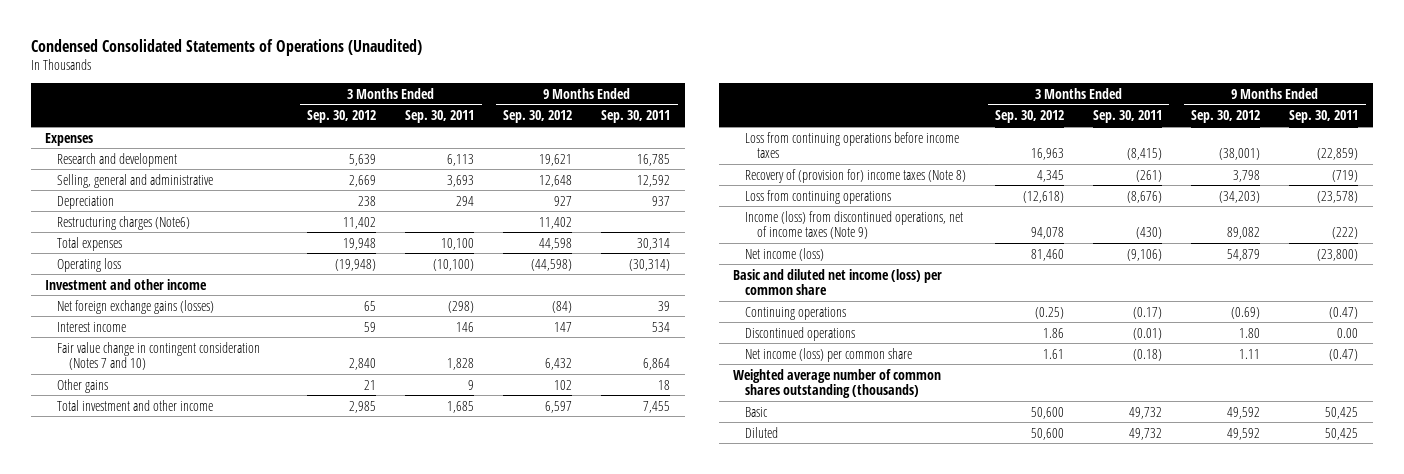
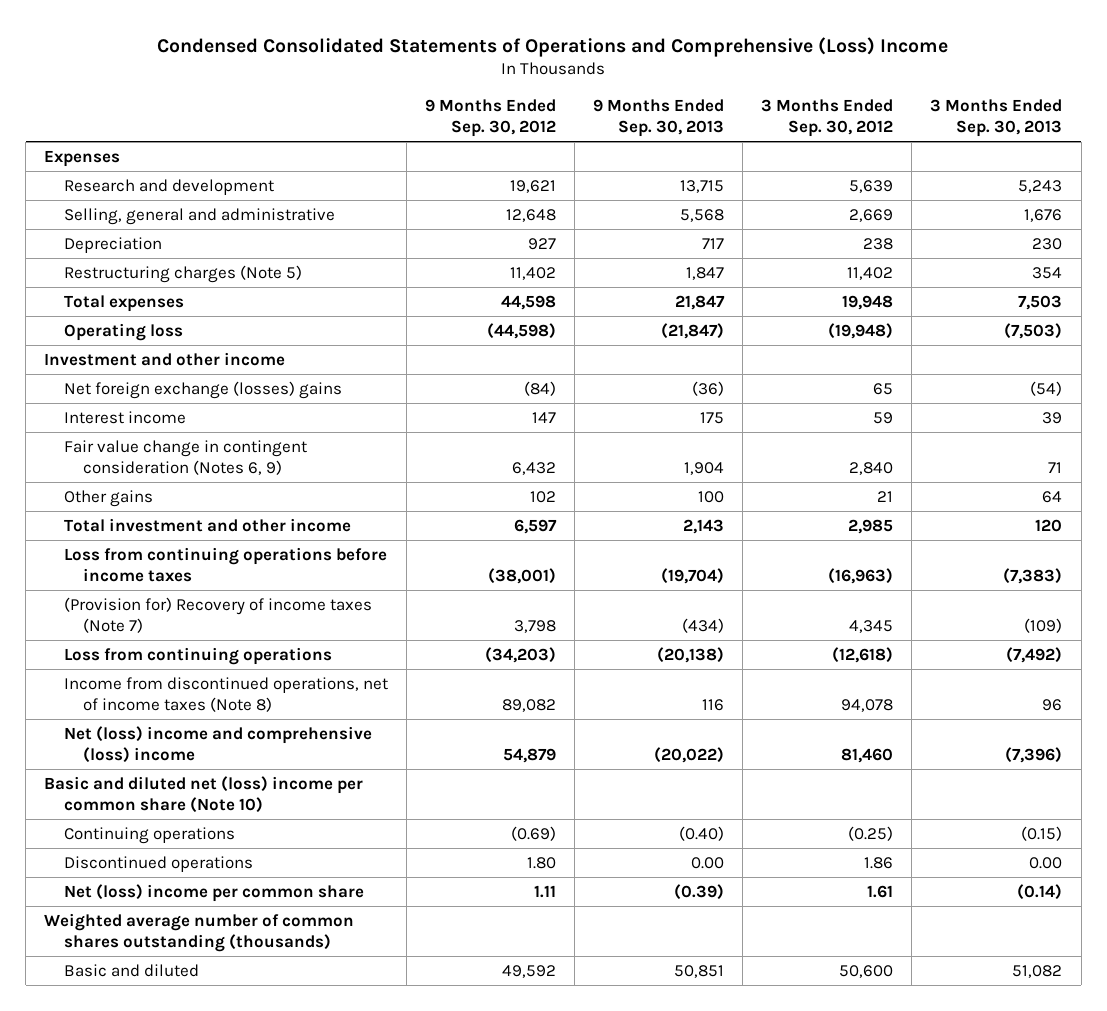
- Condensed Consolidated Statements of Operations (Unaudited)
+ Condensed Consolidated Statements of Operations and Comprehensive (Loss) Income
- | 3 Months Ended Sep. 30, 2012 | 3 Months Ended Sep. 30, 2011 | 9 Months Ended Sep. 30, 2012 | 9 Months Ended Sep. 30, 2011
+ | 9 Months Ended Sep. 30, 2012 | 9 Months Ended Sep. 30, 2013 | 3 Months Ended Sep. 30, 2012 | 3 Months Ended Sep. 30, 2013
- Restructuring charges (Note6) | 11,402 | | 11,402 |
+ Restructuring charges (Note 5) | 11,402 | 1,847 | 11,402 | 354
- Net foreign exchange gains (losses) | 65 | (298) | (84) | 39
+ Net foreign exchange (losses) gains | (84) | (36) | 65 | (54)
- Fair value change in contingent consideration (Notes 7 and 10) | 2,840 | 1,828 | 6,432 | 6,864
+ Fair value change in contingent consideration (Notes 6, 9) | 6,432 | 1,904 | 2,840 | 71
- Loss from continuing operations before income taxes | 16,963 | (8,415) | (38,001) | (22,859)
- Recovery of (provision for) income taxes (Note 8) | 4,345 | (261) | 3,798 | (719)
+ Loss from continuing operations before income taxes | (38,001) | (19,704) | (16,963) | (7,383)
+ (Provision for) Recovery of income taxes (Note 7) | 3,798 | (434) | 4,345 | (109)
- Income (loss) from discontinued operations, net of income taxes (Note 9) | 94,078 | (430) | 89,082 | (222)
- Net income (loss) | 81,460 | (9,106) | 54,879 | (23,800)
- Basic and diluted net income (loss) per common share
+ Income from discontinued operations, net of income taxes (Note 8) | 89,082 | 116 | 94,078 | 96
+ Net (loss) income and comprehensive (loss) income | 54,879 | (20,022) | 81,460 | (7,396)
+ Basic and diluted net (loss) income per common share (Note 10)
- Net income (loss) per common share | 1.61 | (0.18) | 1.11 | (0.47)
+ Net (loss) income per common share | 1.11 | (0.39) | 1.61 | (0.14)
- Basic | 50,600 | 49,732 | 49,592 | 50,425
- Diluted | 50,600 | 49,732 | 49,592 | 50,425
+ Basic and diluted | 49,592 | 50,851 | 50,600 | 51,082

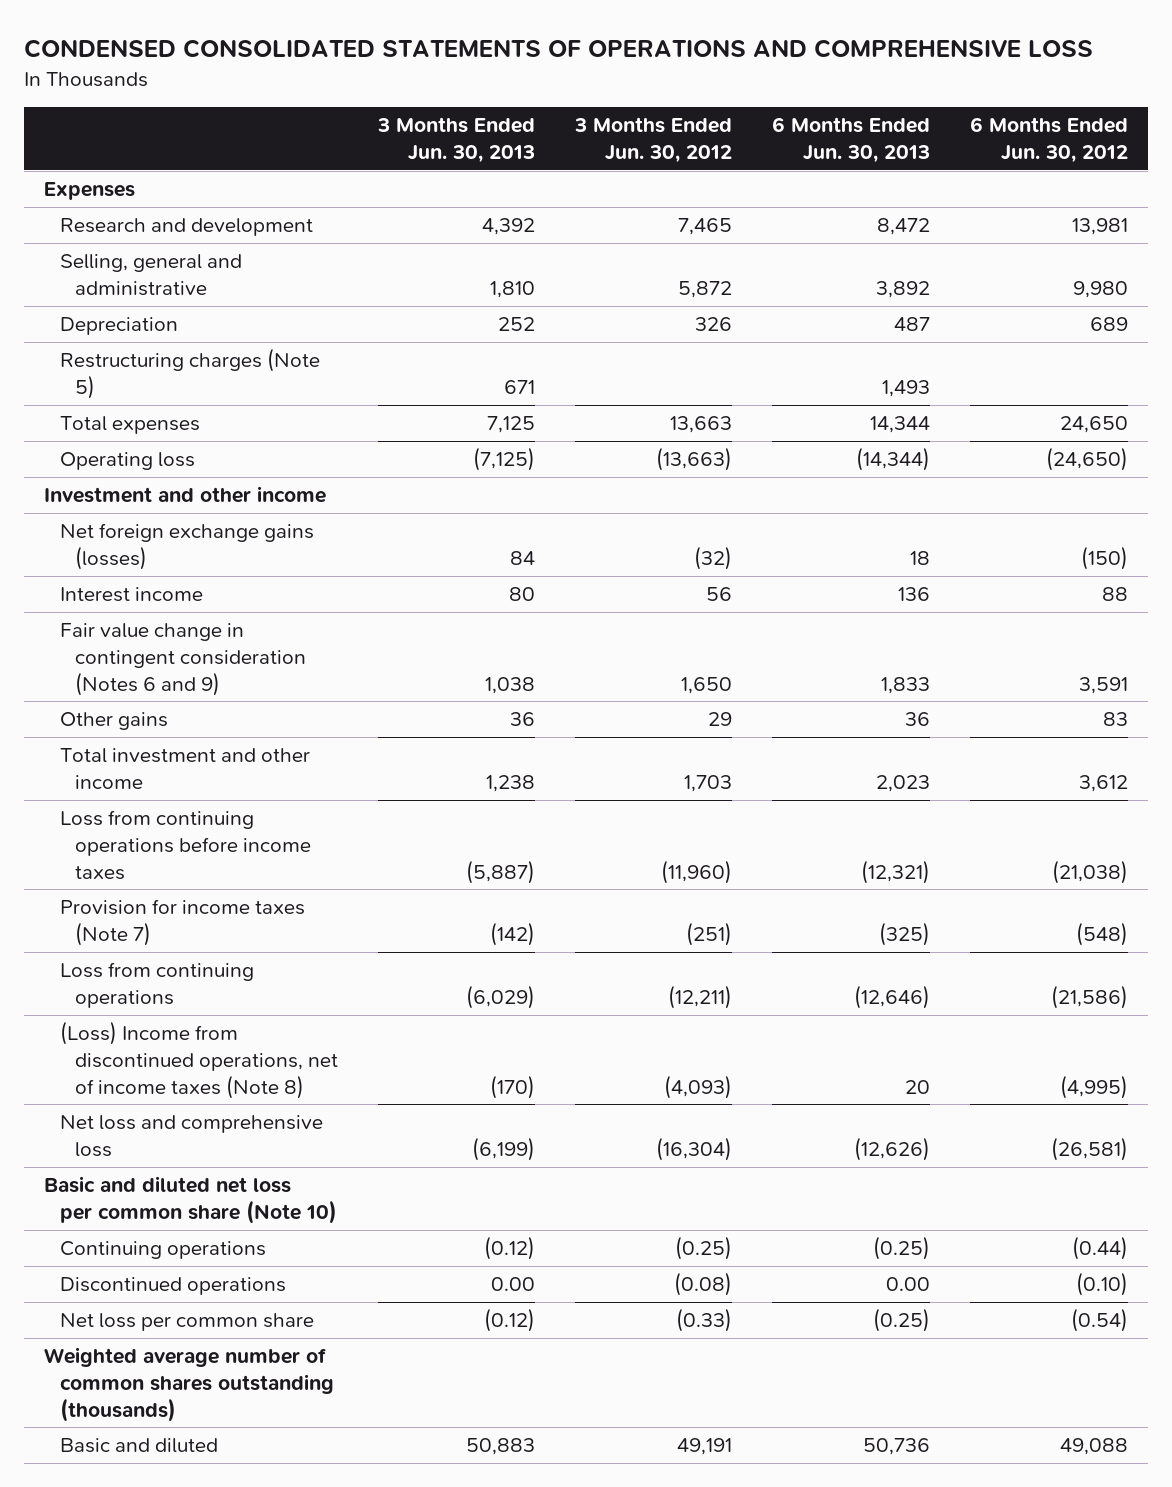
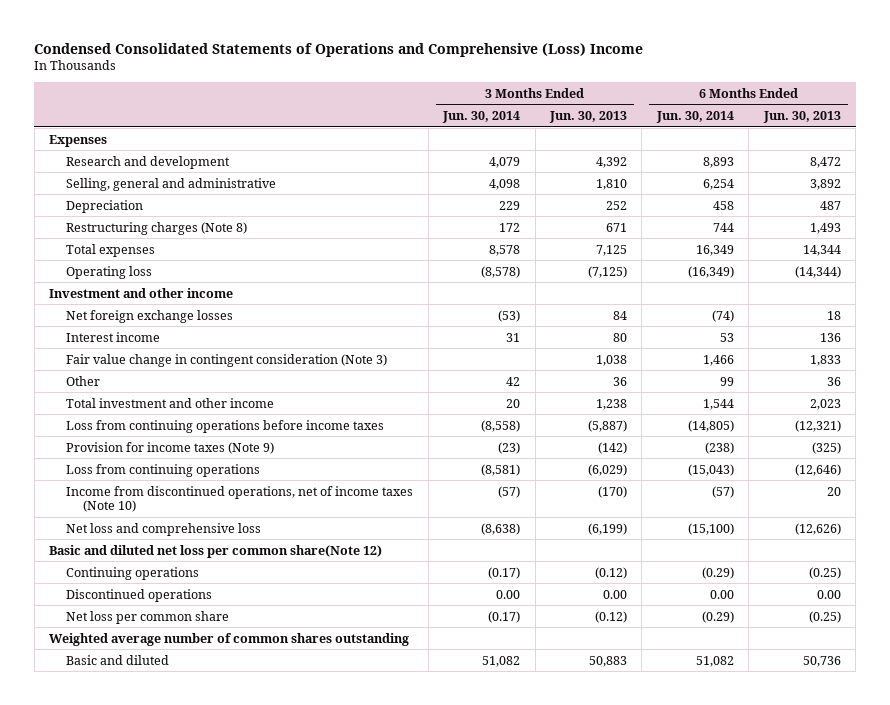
- CONDENSED CONSOLIDATED STATEMENTS OF OPERATIONS AND COMPREHENSIVE LOSS
+ Condensed Consolidated Statements of Operations and Comprehensive (Loss) Income
- | 3 Months Ended Jun. 30, 2013 | 3 Months Ended Jun. 30, 2012 | 6 Months Ended Jun. 30, 2013 | 6 Months Ended Jun. 30, 2012
+ | 3 Months Ended Jun. 30, 2014 | 3 Months Ended Jun. 30, 2013 | 6 Months Ended Jun. 30, 2014 | 6 Months Ended Jun. 30, 2013
- Restructuring charges (Note 5) | 671 | | 1,493 |
+ Restructuring charges (Note 8) | 172 | 671 | 744 | 1,493
- Net foreign exchange gains (losses) | 84 | (32) | 18 | (150)
+ Net foreign exchange losses | (53) | 84 | (74) | 18
- Fair value change in contingent consideration (Notes 6 and 9) | 1,038 | 1,650 | 1,833 | 3,591
- Other gains | 36 | 29 | 36 | 83
+ Fair value change in contingent consideration (Note 3) | | 1,038 | 1,466 | 1,833
+ Other | 42 | 36 | 99 | 36
- Provision for income taxes (Note 7) | (142) | (251) | (325) | (548)
+ Provision for income taxes (Note 9) | (23) | (142) | (238) | (325)
- (Loss) Income from discontinued operations, net of income taxes (Note 8) | (170) | (4,093) | 20 | (4,995)
+ Income from discontinued operations, net of income taxes (Note 10) | (57) | (170) | (57) | 20
- Basic and diluted net loss per common share (Note 10)
+ Basic and diluted net loss per common share(Note 12)
- Weighted average number of common shares outstanding (thousands)
+ Weighted average number of common shares outstanding

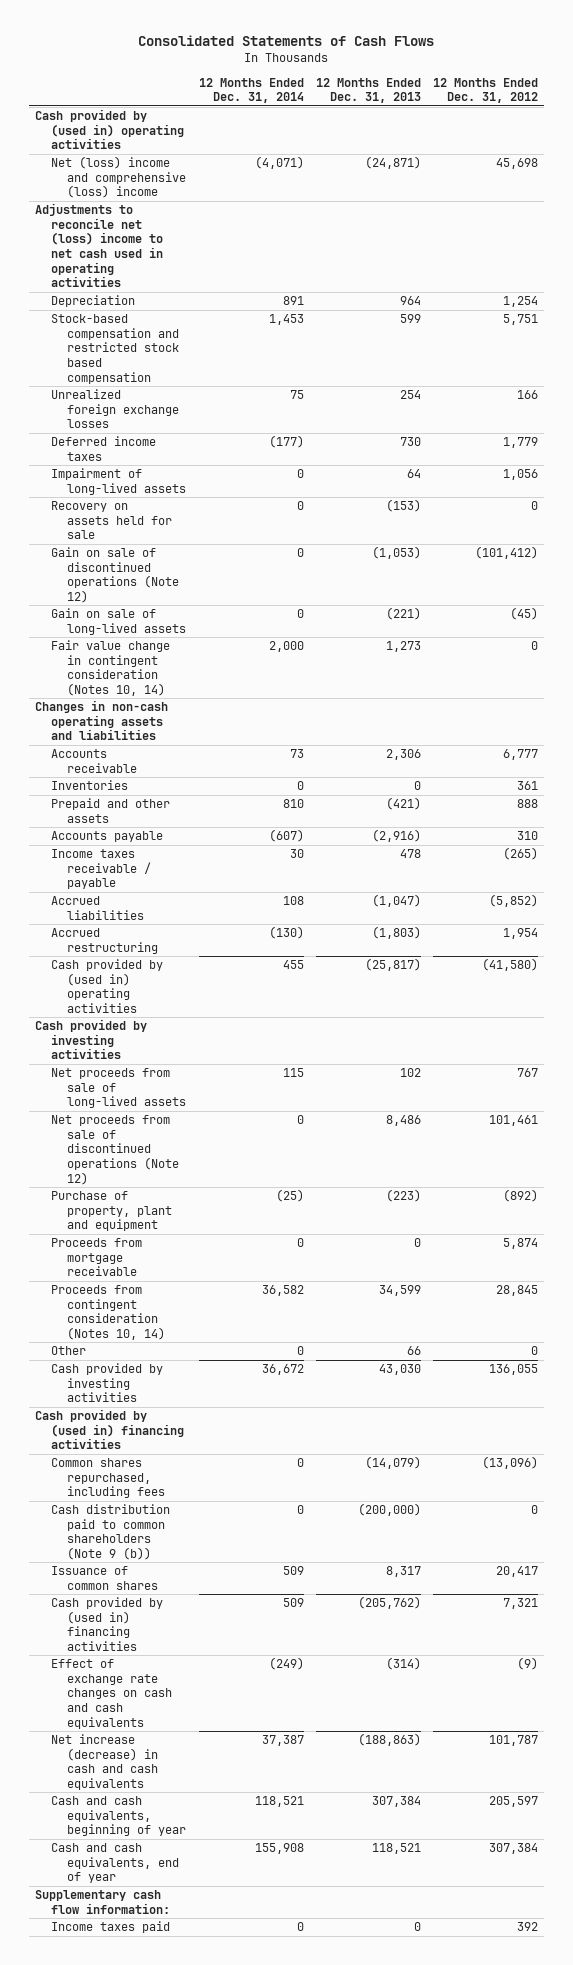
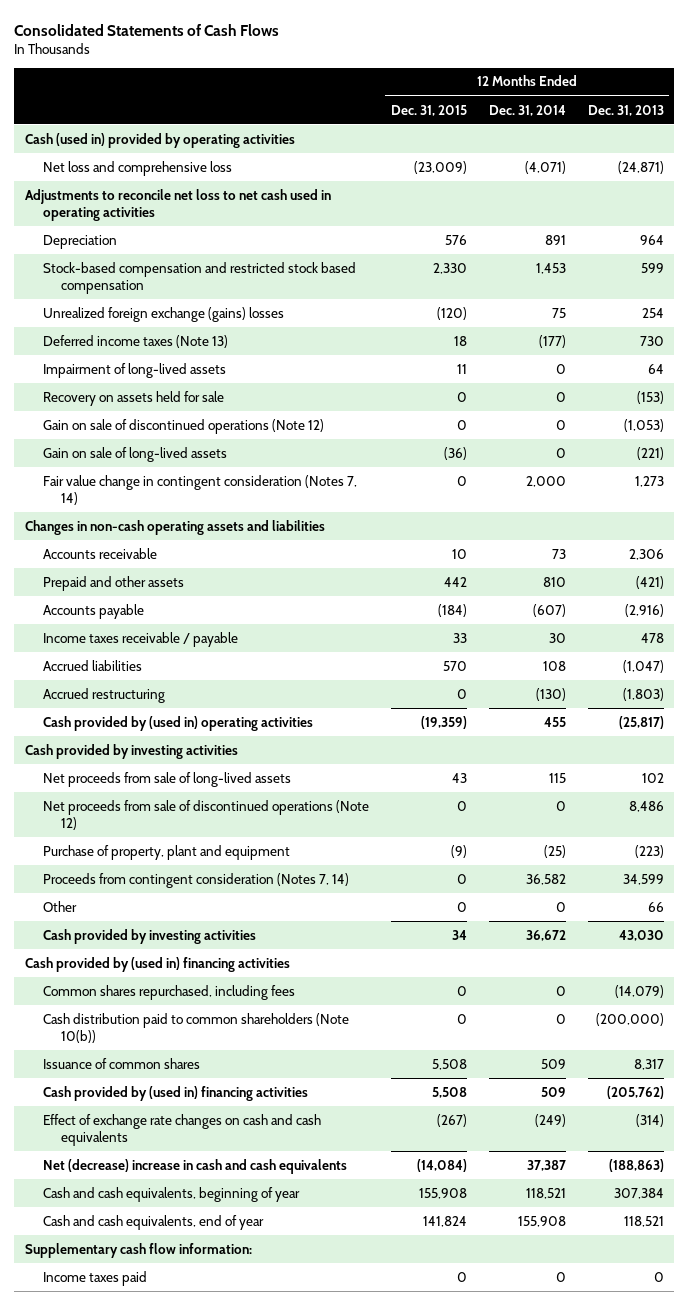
- | 12 Months Ended Dec. 31, 2014 | 12 Months Ended Dec. 31, 2013 | 12 Months Ended Dec. 31, 2012
+ | 12 Months Ended Dec. 31, 2015 | 12 Months Ended Dec. 31, 2014 | 12 Months Ended Dec. 31, 2013
- Cash provided by (used in) operating activities
- Net (loss) income and comprehensive (loss) income | (4,071) | (24,871) | 45,698
- Adjustments to reconcile net (loss) income to net cash used in operating activities
+ Cash (used in) provided by operating activities
+ Net loss and comprehensive loss | (23,009) | (4,071) | (24,871)
+ Adjustments to reconcile net loss to net cash used in operating activities
- Unrealized foreign exchange losses | 75 | 254 | 166
- Deferred income taxes | (177) | 730 | 1,779
+ Unrealized foreign exchange (gains) losses | (120) | 75 | 254
+ Deferred income taxes (Note 13) | 18 | (177) | 730
- Fair value change in contingent consideration (Notes 10, 14) | 2,000 | 1,273 | 0
+ Fair value change in contingent consideration (Notes 7, 14) | 0 | 2,000 | 1,273
- Inventories | 0 | 0 | 361
- Proceeds from mortgage receivable | 0 | 0 | 5,874
- Proceeds from contingent consideration (Notes 10, 14) | 36,582 | 34,599 | 28,845
+ Proceeds from contingent consideration (Notes 7, 14) | 0 | 36,582 | 34,599
- Cash distribution paid to common shareholders (Note 9 (b)) | 0 | (200,000) | 0
+ Cash distribution paid to common shareholders (Note 10(b)) | 0 | 0 | (200,000)
- Net increase (decrease) in cash and cash equivalents | 37,387 | (188,863) | 101,787
+ Net (decrease) increase in cash and cash equivalents | (14,084) | 37,387 | (188,863)

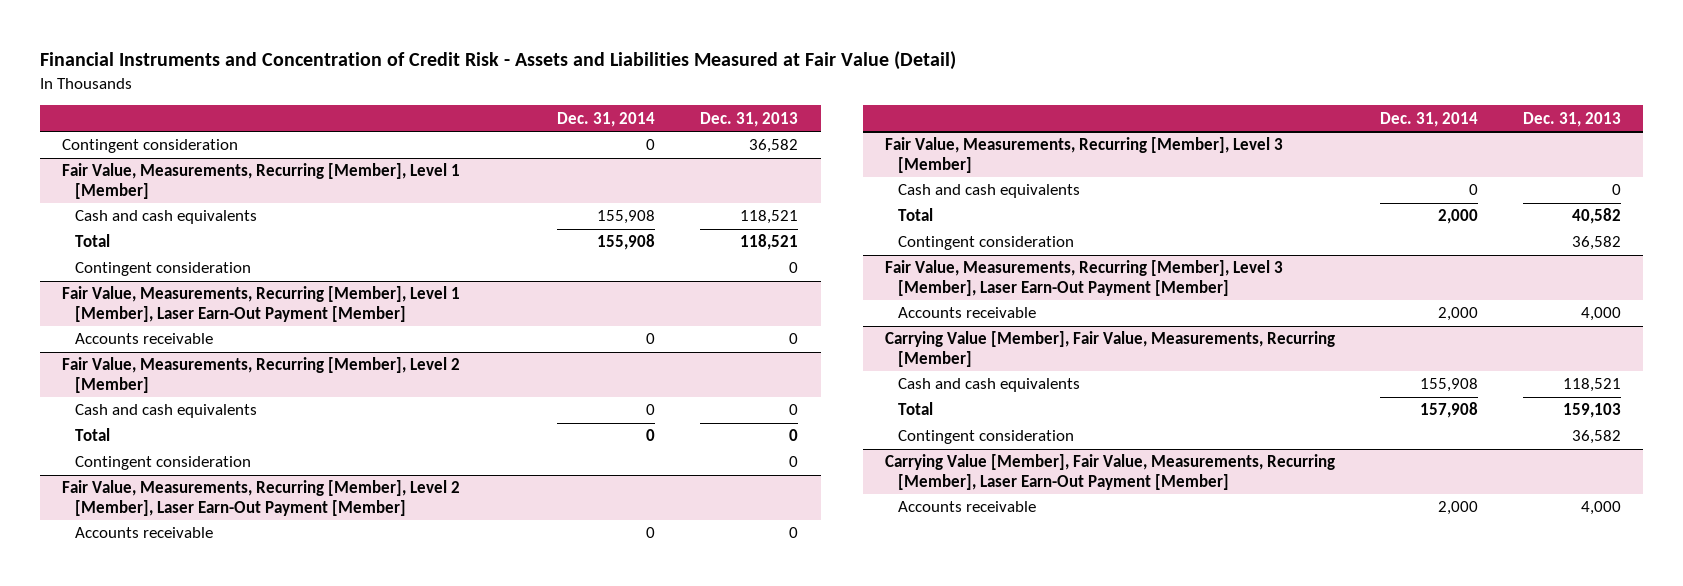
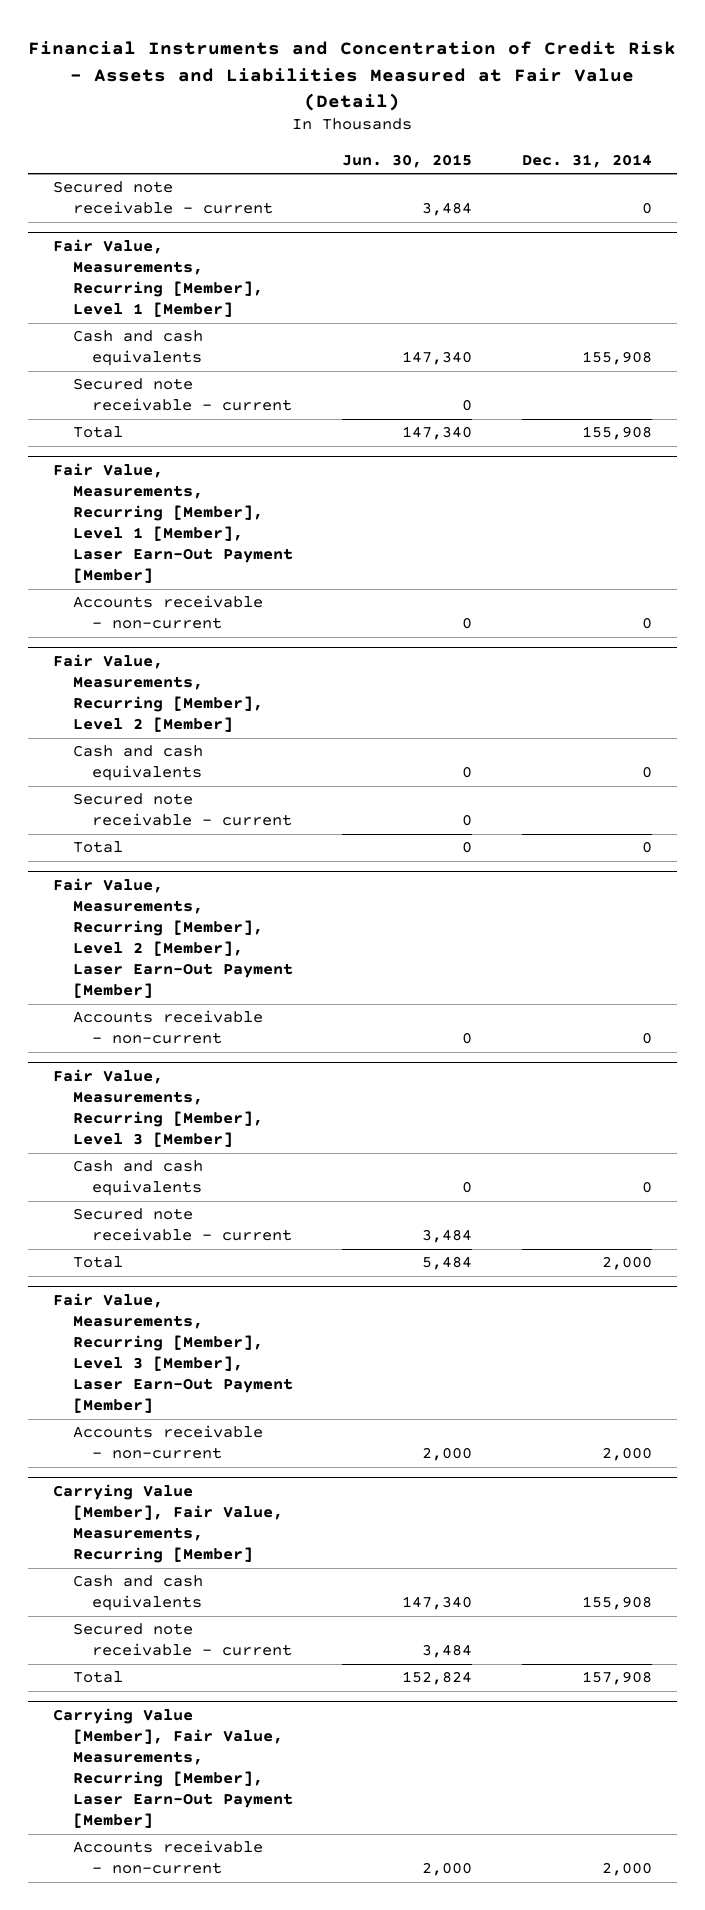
- | Dec. 31, 2014 | Dec. 31, 2013
+ | Jun. 30, 2015 | Dec. 31, 2014
- Contingent consideration | 0 | 36,582
+ Secured note receivable - current | 3,484 | 0
@ Fair Value, Measurements, Recurring [Member], Level 1 [Member]
+ Secured note receivable - current | 0 |
- Contingent consideration | | 0
@ Fair Value, Measurements, Recurring [Member], Level 1 [Member], Laser Earn-Out Payment [Member]
- Accounts receivable | 0 | 0
+ Accounts receivable - non-current | 0 | 0
@ Fair Value, Measurements, Recurring [Member], Level 2 [Member]
+ Secured note receivable - current | 0 |
- Contingent consideration | | 0
@ Fair Value, Measurements, Recurring [Member], Level 2 [Member], Laser Earn-Out Payment [Member]
- Accounts receivable | 0 | 0
+ Accounts receivable - non-current | 0 | 0
@ Fair Value, Measurements, Recurring [Member], Level 3 [Member]
+ Secured note receivable - current | 3,484 |
- Contingent consideration | | 36,582
@ Fair Value, Measurements, Recurring [Member], Level 3 [Member], Laser Earn-Out Payment [Member]
- Accounts receivable | 2,000 | 4,000
+ Accounts receivable - non-current | 2,000 | 2,000
@ Carrying Value [Member], Fair Value, Measurements, Recurring [Member]
+ Secured note receivable - current | 3,484 |
- Contingent consideration | | 36,582
@ Carrying Value [Member], Fair Value, Measurements, Recurring [Member], Laser Earn-Out Payment [Member]
- Accounts receivable | 2,000 | 4,000
+ Accounts receivable - non-current | 2,000 | 2,000

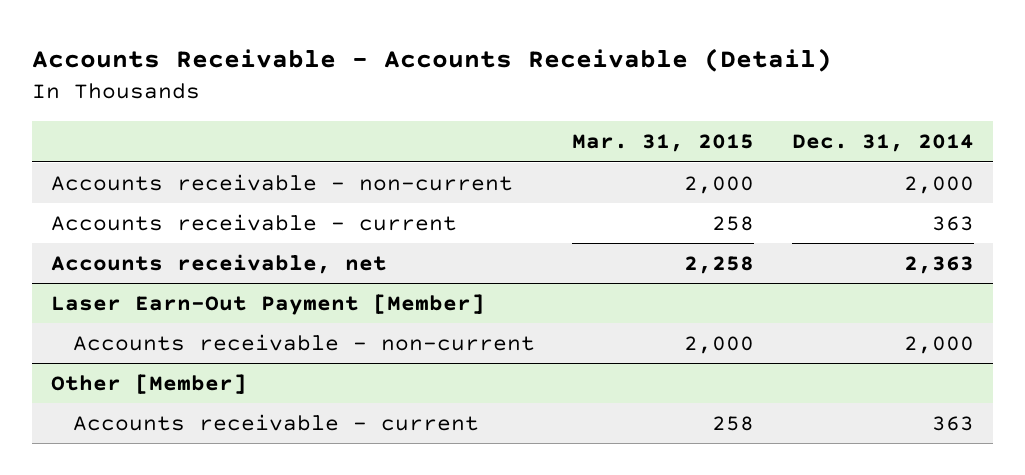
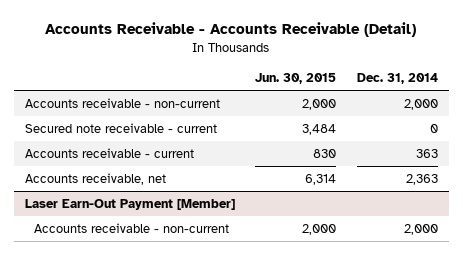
- | Mar. 31, 2015 | Dec. 31, 2014
+ | Jun. 30, 2015 | Dec. 31, 2014
+ Secured note receivable - current | 3,484 | 0
- Other [Member]
- Accounts receivable - current | 258 | 363

